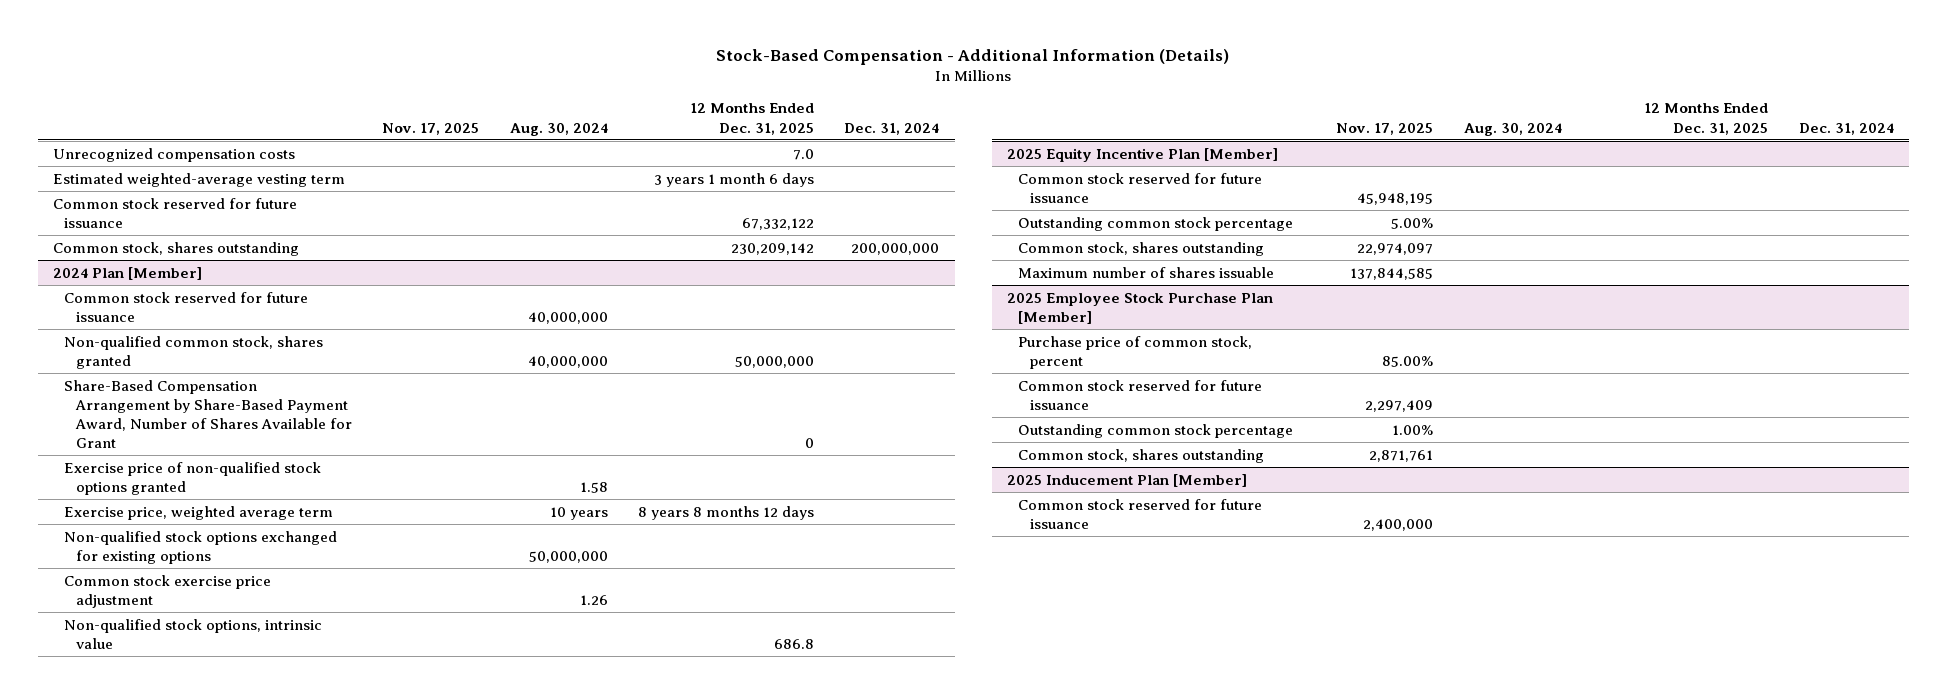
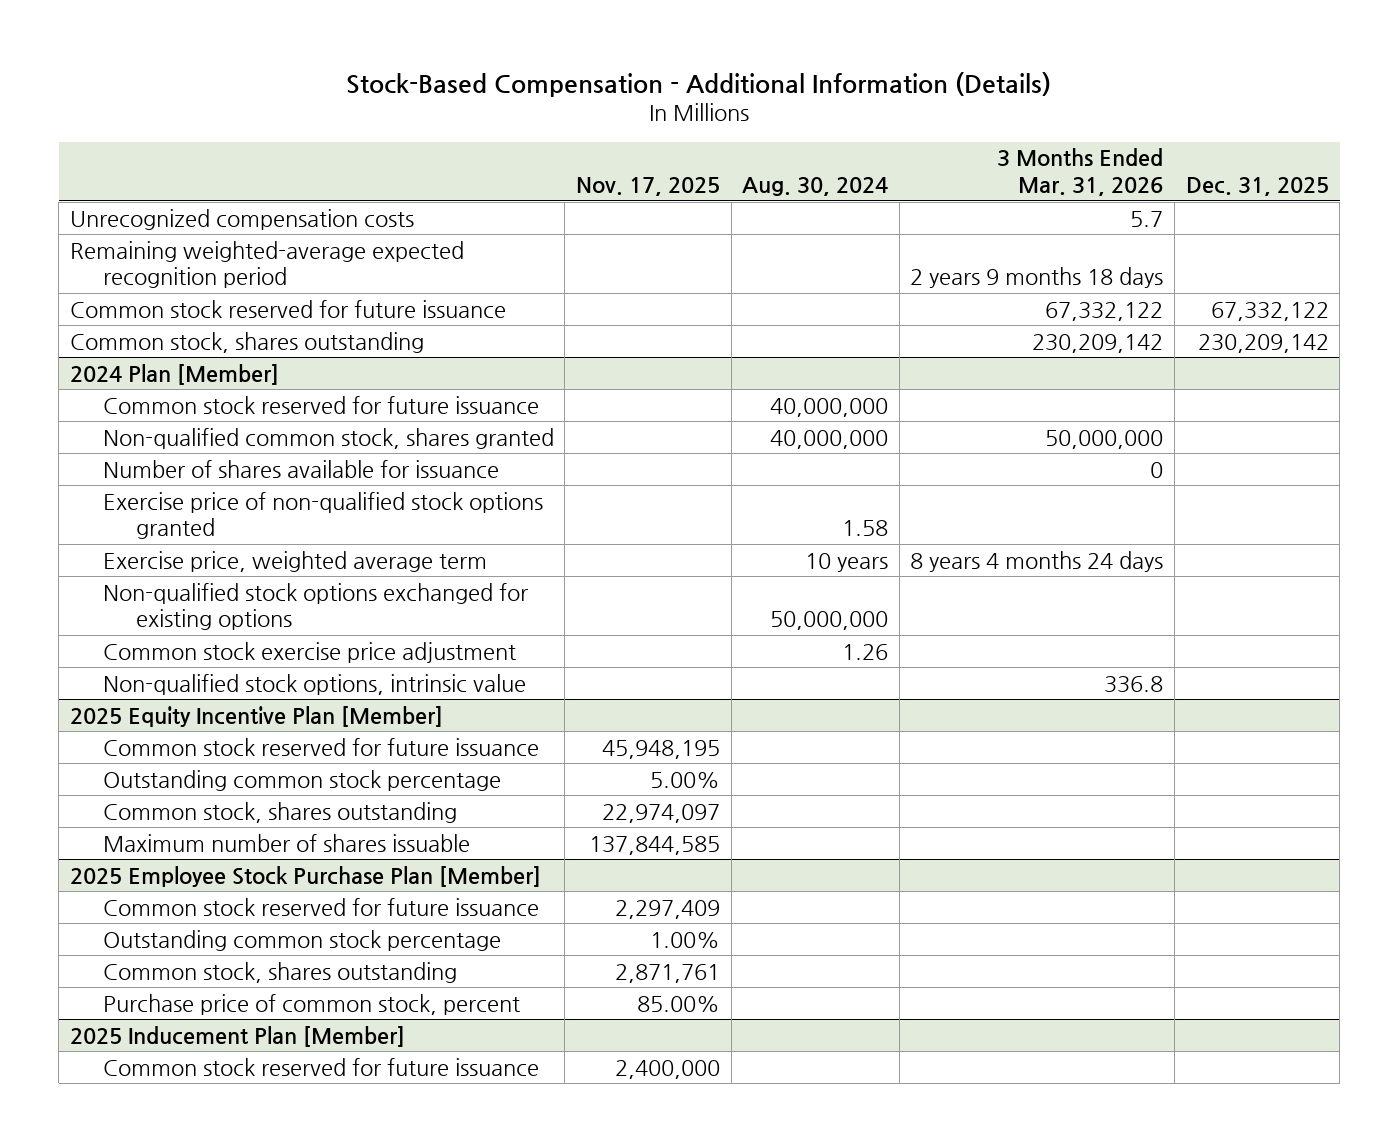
- | Nov. 17, 2025 | Aug. 30, 2024 | 12 Months Ended Dec. 31, 2025 | Dec. 31, 2024
+ | Nov. 17, 2025 | Aug. 30, 2024 | 3 Months Ended Mar. 31, 2026 | Dec. 31, 2025
- Estimated weighted-average vesting term | | | 3 years 1 month 6 days |
+ Remaining weighted-average expected recognition period | | | 2 years 9 months 18 days |
@ 2024 Plan [Member]
- Share-Based Compensation Arrangement by Share-Based Payment Award, Number of Shares Available for Grant | | | 0 |
+ Number of shares available for issuance | | | 0 |
@ 2025 Employee Stock Purchase Plan [Member]
moved down: Purchase price of common stock, percent | 85.00% | | |

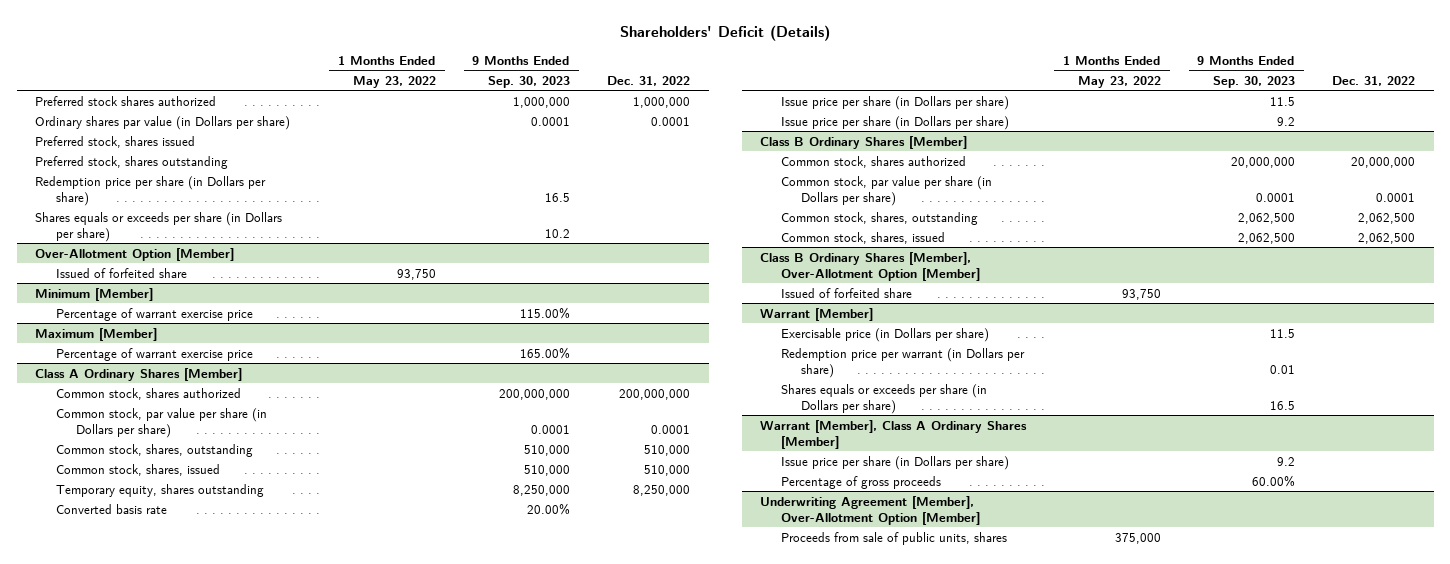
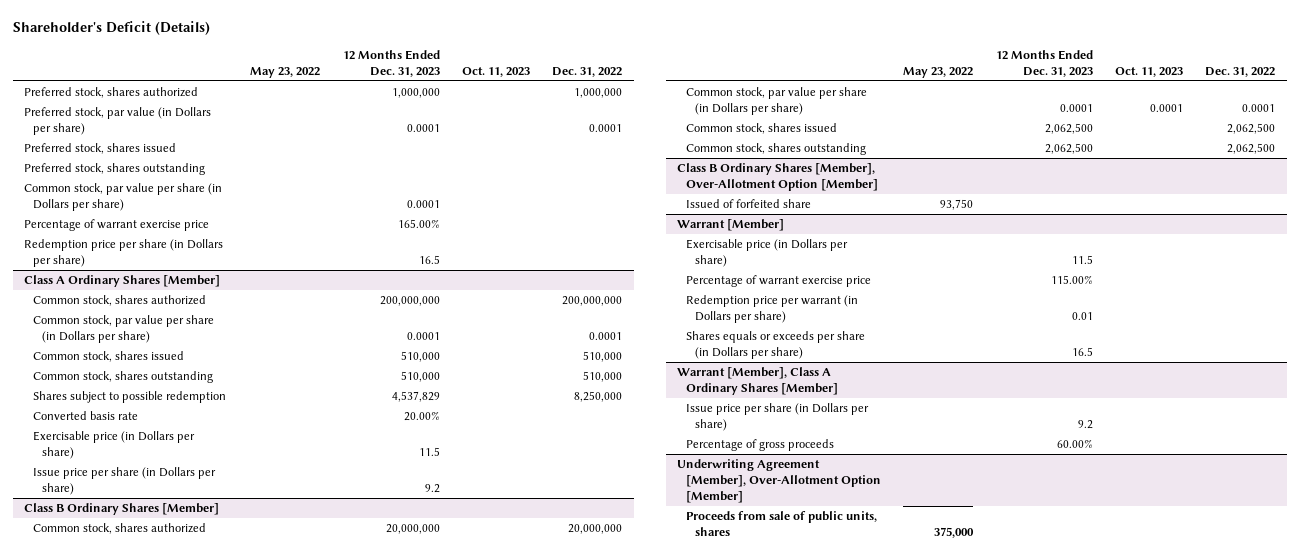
- Shareholders' Deficit (Details)
+ Shareholder's Deficit (Details)
- | 1 Months Ended May 23, 2022 | 9 Months Ended Sep. 30, 2023 | Dec. 31, 2022
+ | May 23, 2022 | 12 Months Ended Dec. 31, 2023 | Oct. 11, 2023 | Dec. 31, 2022
- Preferred stock shares authorized | | 1,000,000 | 1,000,000
- Ordinary shares par value (in Dollars per share) | | 0.0001 | 0.0001
+ Preferred stock, shares authorized | | 1,000,000 | | 1,000,000
+ Preferred stock, par value (in Dollars per share) | | 0.0001 | | 0.0001
+ Common stock, par value per share (in Dollars per share) | | 0.0001 | |
+ Percentage of warrant exercise price | | 165.00% | |
- Shares equals or exceeds per share (in Dollars per share) | | 10.2 |
- Over-Allotment Option [Member]
- Issued of forfeited share | 93,750 | |
- Minimum [Member]
- Percentage of warrant exercise price | | 115.00% |
- Maximum [Member]
- Percentage of warrant exercise price | | 165.00% |
@ Class A Ordinary Shares [Member]
- Common stock, shares, outstanding | | 510,000 | 510,000
- Common stock, shares, issued | | 510,000 | 510,000
- Temporary equity, shares outstanding | | 8,250,000 | 8,250,000
+ Common stock, shares issued | | 510,000 | | 510,000
+ Common stock, shares outstanding | | 510,000 | | 510,000
+ Shares subject to possible redemption | | 4,537,829 | | 8,250,000
- Issue price per share (in Dollars per share) | | 11.5 |
+ Exercisable price (in Dollars per share) | | 11.5 | |
@ Class B Ordinary Shares [Member]
- Common stock, shares, outstanding | | 2,062,500 | 2,062,500
- Common stock, shares, issued | | 2,062,500 | 2,062,500
+ Common stock, shares issued | | 2,062,500 | | 2,062,500
+ Common stock, shares outstanding | | 2,062,500 | | 2,062,500
@ Warrant [Member]
+ Percentage of warrant exercise price | | 115.00% | |

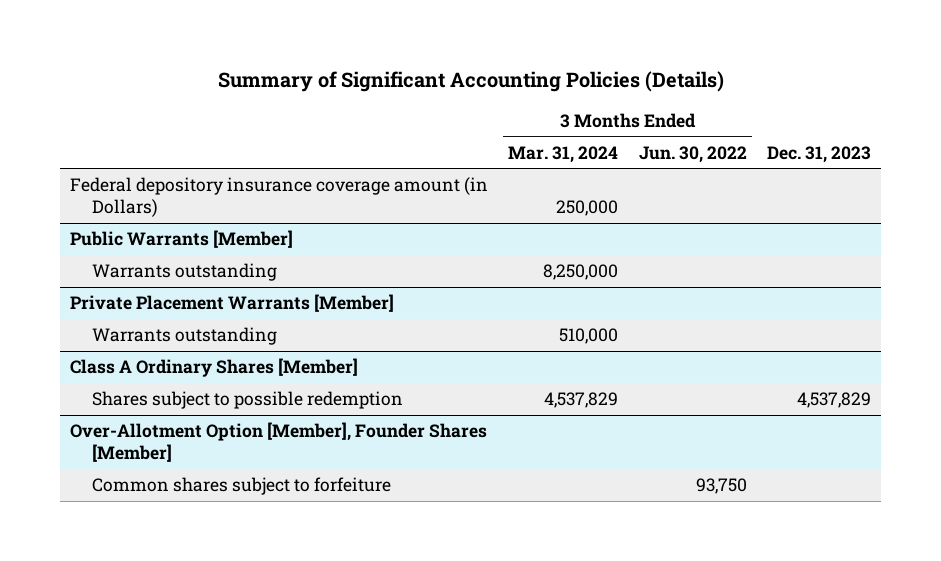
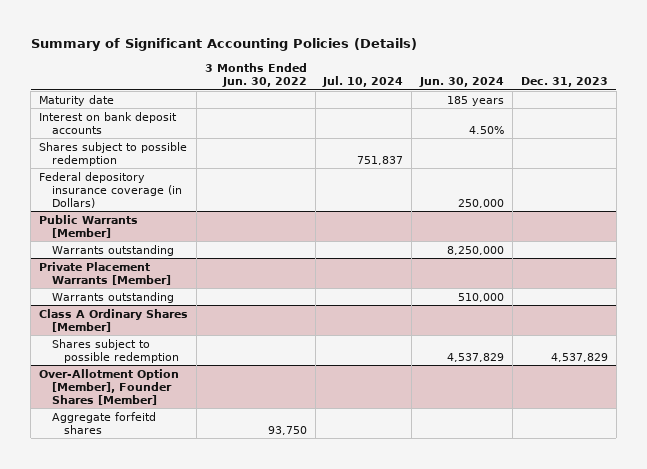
- | 3 Months Ended Mar. 31, 2024 | 3 Months Ended Jun. 30, 2022 | Dec. 31, 2023
+ | 3 Months Ended Jun. 30, 2022 | Jul. 10, 2024 | Jun. 30, 2024 | Dec. 31, 2023
- Federal depository insurance coverage amount (in Dollars) | 250,000 | |
+ Maturity date | | | 185 years |
+ Interest on bank deposit accounts | | | 4.50% |
+ Shares subject to possible redemption | | 751,837 | |
+ Federal depository insurance coverage (in Dollars) | | | 250,000 |
@ Over-Allotment Option [Member], Founder Shares [Member]
- Common shares subject to forfeiture | | 93,750 |
+ Aggregate forfeitd shares | 93,750 | | |

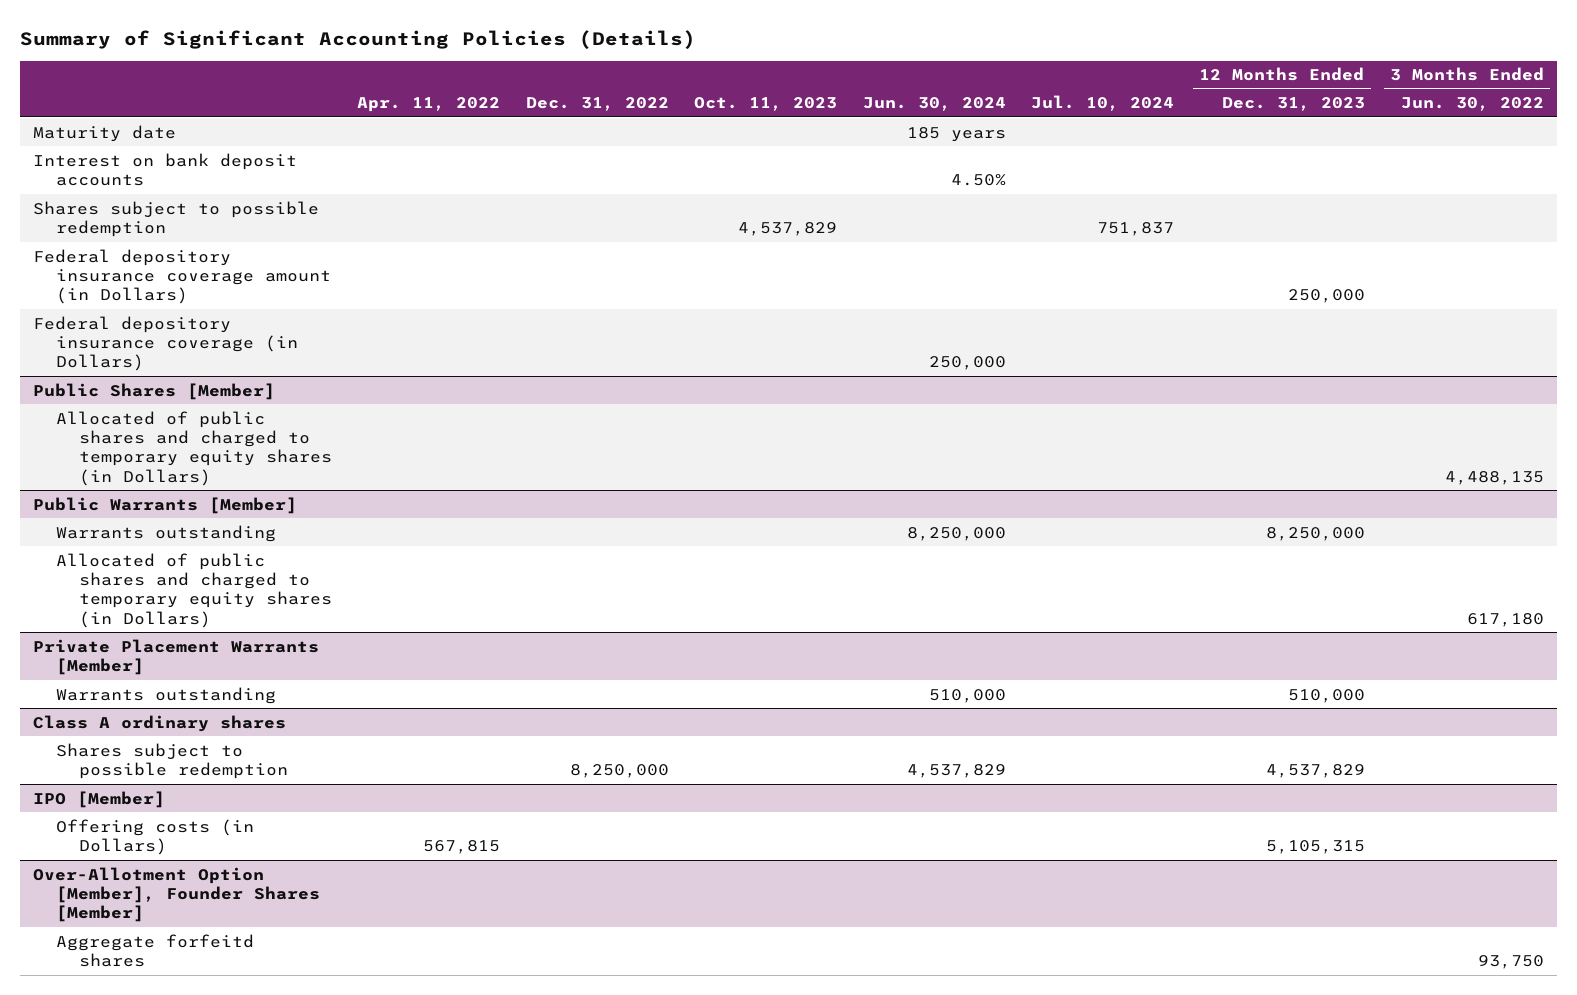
- | 3 Months Ended Jun. 30, 2022 | Jul. 10, 2024 | Jun. 30, 2024 | Dec. 31, 2023
+ | Apr. 11, 2022 | Dec. 31, 2022 | Oct. 11, 2023 | Jun. 30, 2024 | Jul. 10, 2024 | 12 Months Ended Dec. 31, 2023 | 3 Months Ended Jun. 30, 2022
+ Federal depository insurance coverage amount (in Dollars) | | | | | | 250,000 |
+ Public Shares [Member]
+ Allocated of public shares and charged to temporary equity shares (in Dollars) | | | | | | | 4,488,135
@ Public Warrants [Member]
+ Allocated of public shares and charged to temporary equity shares (in Dollars) | | | | | | | 617,180
- Class A Ordinary Shares [Member]
+ Class A ordinary shares
+ IPO [Member]
+ Offering costs (in Dollars) | 567,815 | | | | | 5,105,315 |

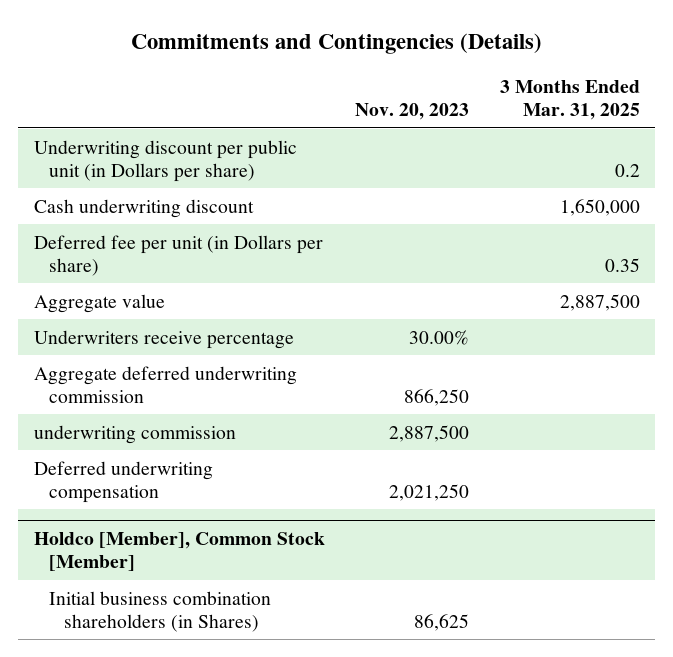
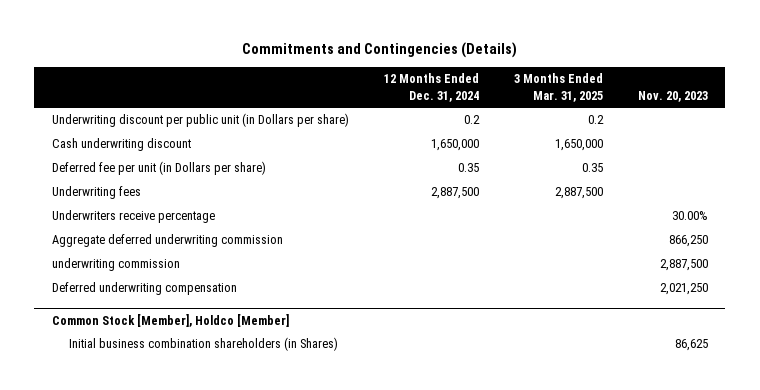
- | Nov. 20, 2023 | 3 Months Ended Mar. 31, 2025
+ | 12 Months Ended Dec. 31, 2024 | 3 Months Ended Mar. 31, 2025 | Nov. 20, 2023
- Aggregate value | | 2,887,500
+ Underwriting fees | 2,887,500 | 2,887,500 |
- Holdco [Member], Common Stock [Member]
+ Common Stock [Member], Holdco [Member]

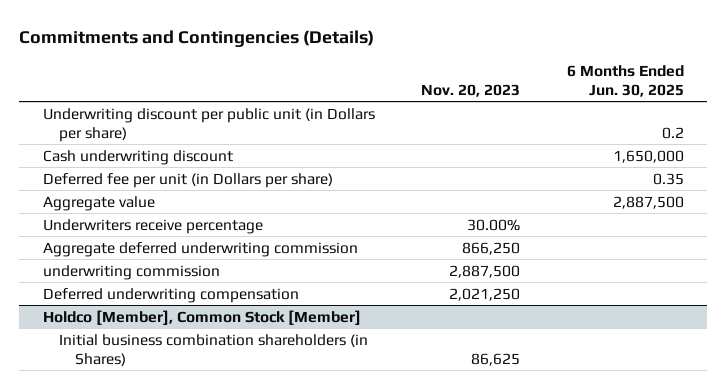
- | 12 Months Ended Dec. 31, 2024 | 3 Months Ended Mar. 31, 2025 | Nov. 20, 2023
+ | Nov. 20, 2023 | 6 Months Ended Jun. 30, 2025
- Underwriting fees | 2,887,500 | 2,887,500 |
+ Aggregate value | | 2,887,500
- Common Stock [Member], Holdco [Member]
+ Holdco [Member], Common Stock [Member]

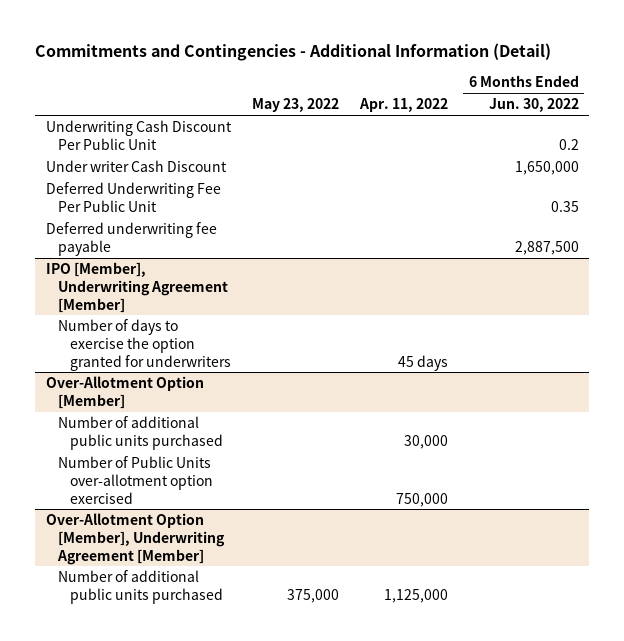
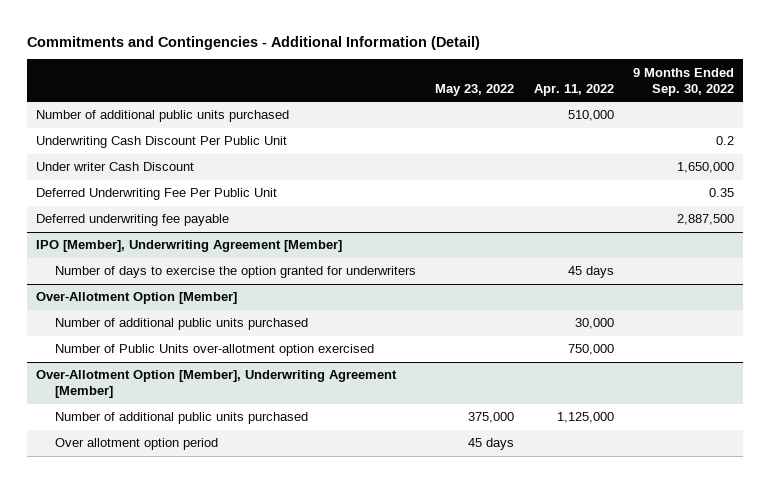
- | May 23, 2022 | Apr. 11, 2022 | 6 Months Ended Jun. 30, 2022
+ | May 23, 2022 | Apr. 11, 2022 | 9 Months Ended Sep. 30, 2022
+ Number of additional public units purchased | | 510,000 |
@ Over-Allotment Option [Member], Underwriting Agreement [Member]
+ Over allotment option period | 45 days | |

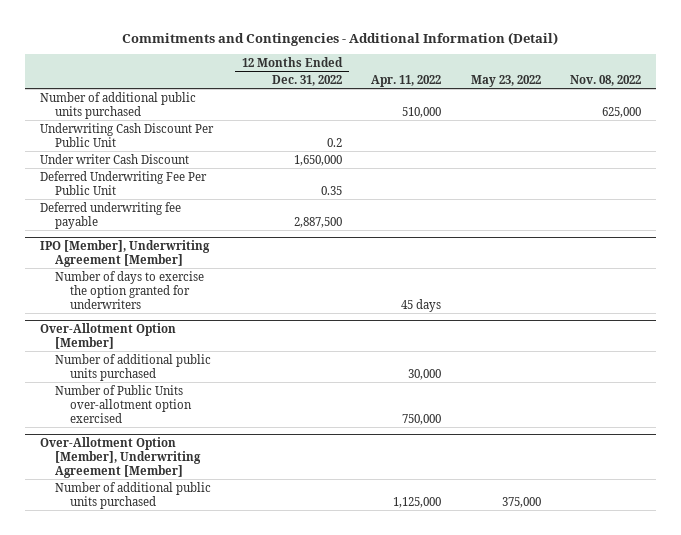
- | May 23, 2022 | Apr. 11, 2022 | 9 Months Ended Sep. 30, 2022
+ | 12 Months Ended Dec. 31, 2022 | Apr. 11, 2022 | May 23, 2022 | Nov. 08, 2022
@ Over-Allotment Option [Member], Underwriting Agreement [Member]
- Over allotment option period | 45 days | |

